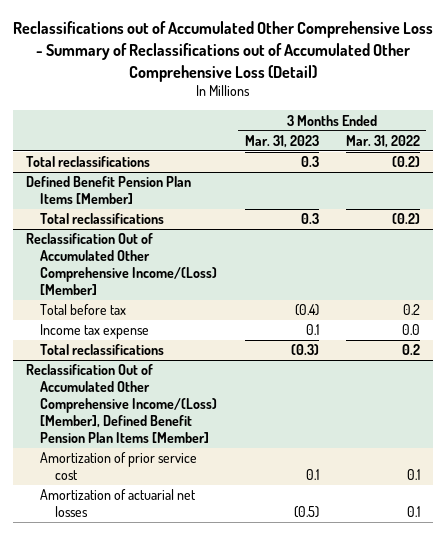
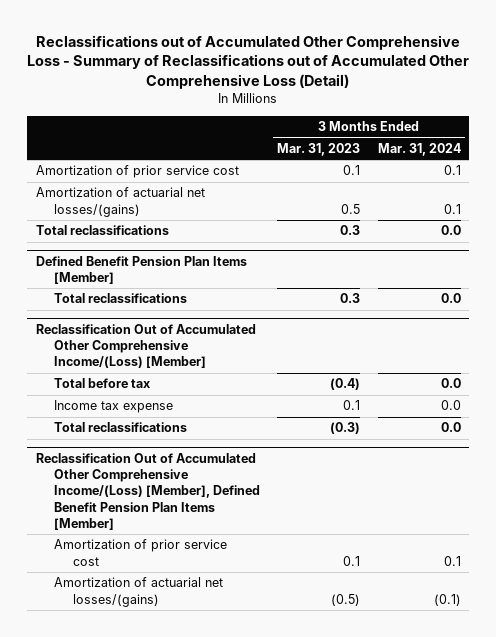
- | 3 Months Ended Mar. 31, 2023 | 3 Months Ended Mar. 31, 2022
+ | 3 Months Ended Mar. 31, 2023 | 3 Months Ended Mar. 31, 2024
+ Amortization of prior service cost | 0.1 | 0.1
+ Amortization of actuarial net losses/(gains) | 0.5 | 0.1
@ Reclassification Out of Accumulated Other Comprehensive Income/(Loss) [Member], Defined Benefit Pension Plan Items [Member]
- Amortization of actuarial net losses | (0.5) | 0.1
+ Amortization of actuarial net losses/(gains) | (0.5) | (0.1)

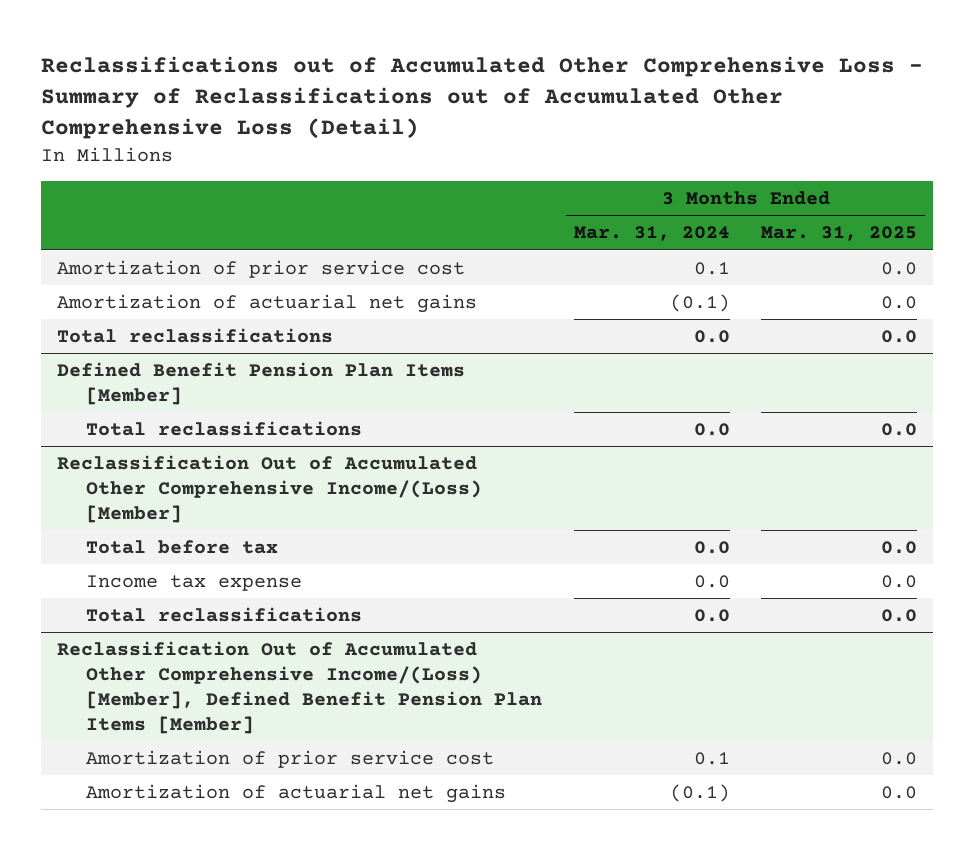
- | 3 Months Ended Mar. 31, 2023 | 3 Months Ended Mar. 31, 2024
+ | 3 Months Ended Mar. 31, 2024 | 3 Months Ended Mar. 31, 2025
- Amortization of actuarial net losses/(gains) | 0.5 | 0.1
+ Amortization of actuarial net gains | (0.1) | 0.0
@ Reclassification Out of Accumulated Other Comprehensive Income/(Loss) [Member], Defined Benefit Pension Plan Items [Member]
- Amortization of actuarial net losses/(gains) | (0.5) | (0.1)
+ Amortization of actuarial net gains | (0.1) | 0.0

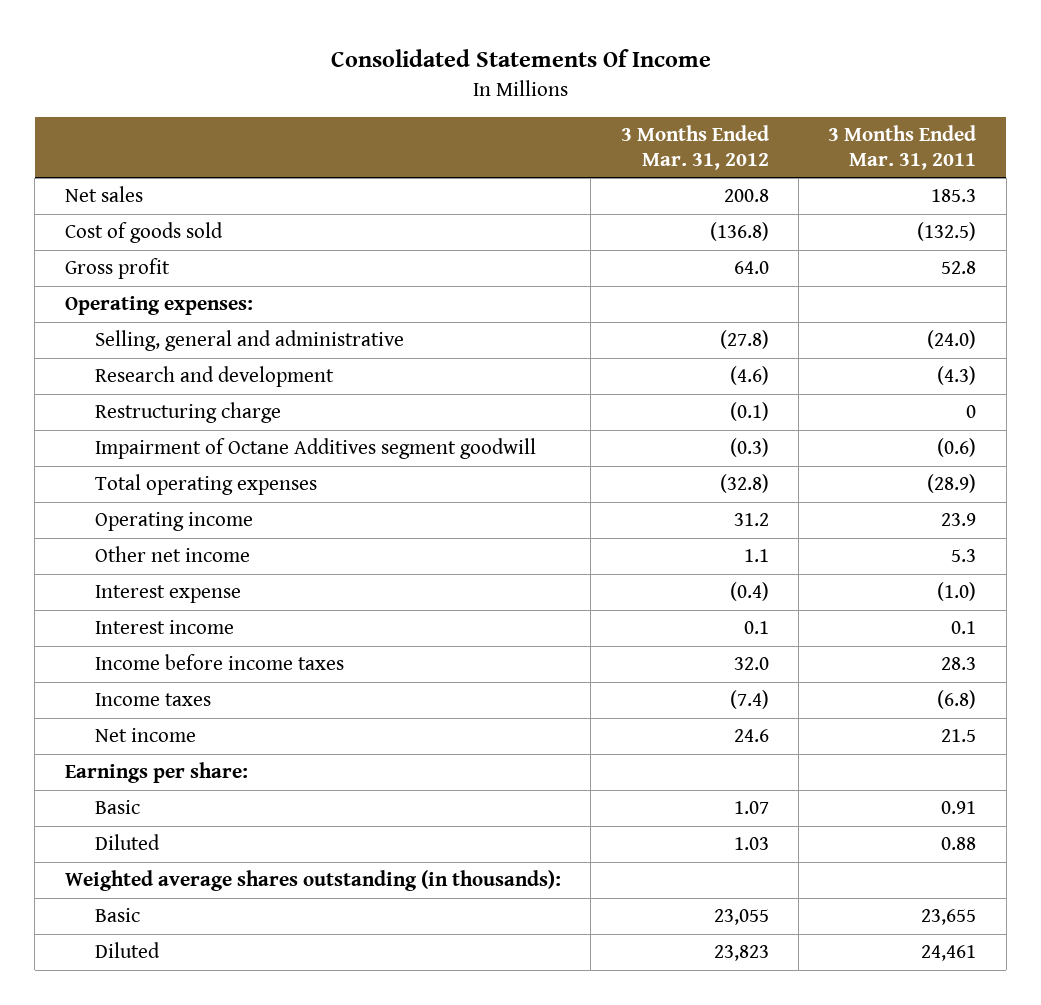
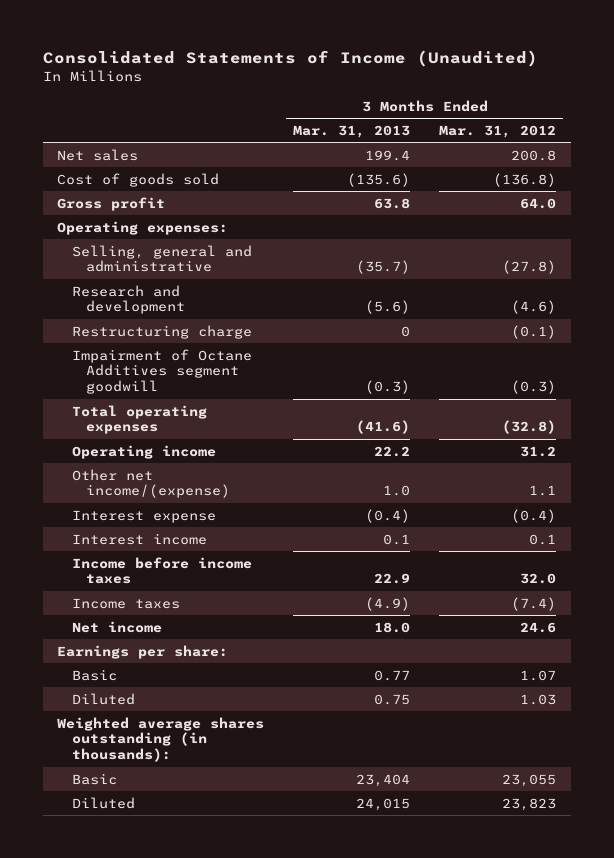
- Consolidated Statements Of Income
+ Consolidated Statements of Income (Unaudited)
- | 3 Months Ended Mar. 31, 2012 | 3 Months Ended Mar. 31, 2011
+ | 3 Months Ended Mar. 31, 2013 | 3 Months Ended Mar. 31, 2012
- Other net income | 1.1 | 5.3
+ Other net income/(expense) | 1.0 | 1.1

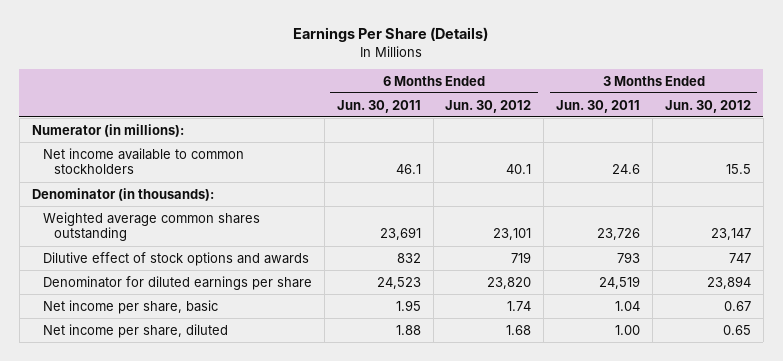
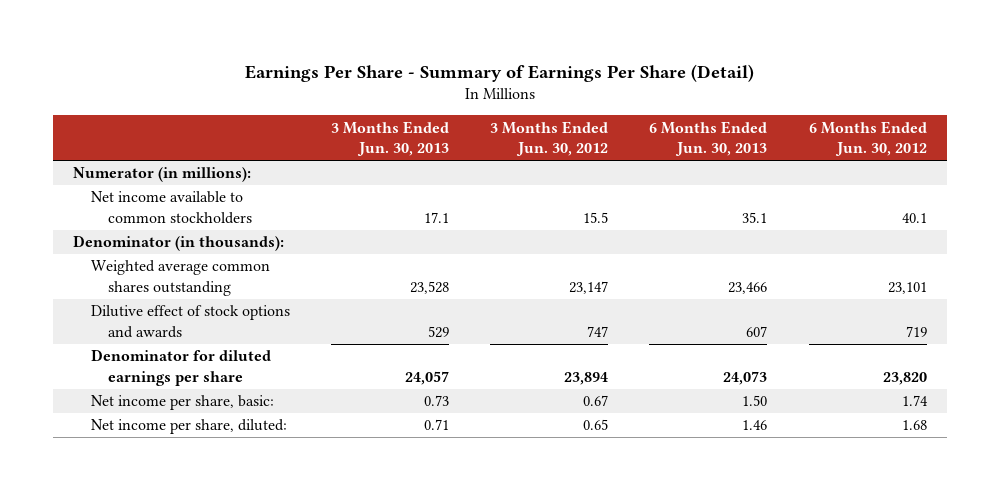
- Earnings Per Share (Details)
+ Earnings Per Share - Summary of Earnings Per Share (Detail)
- | 6 Months Ended Jun. 30, 2011 | 6 Months Ended Jun. 30, 2012 | 3 Months Ended Jun. 30, 2011 | 3 Months Ended Jun. 30, 2012
+ | 3 Months Ended Jun. 30, 2013 | 3 Months Ended Jun. 30, 2012 | 6 Months Ended Jun. 30, 2013 | 6 Months Ended Jun. 30, 2012
- Net income per share, basic | 1.95 | 1.74 | 1.04 | 0.67
- Net income per share, diluted | 1.88 | 1.68 | 1.00 | 0.65
+ Net income per share, basic: | 0.73 | 0.67 | 1.50 | 1.74
+ Net income per share, diluted: | 0.71 | 0.65 | 1.46 | 1.68

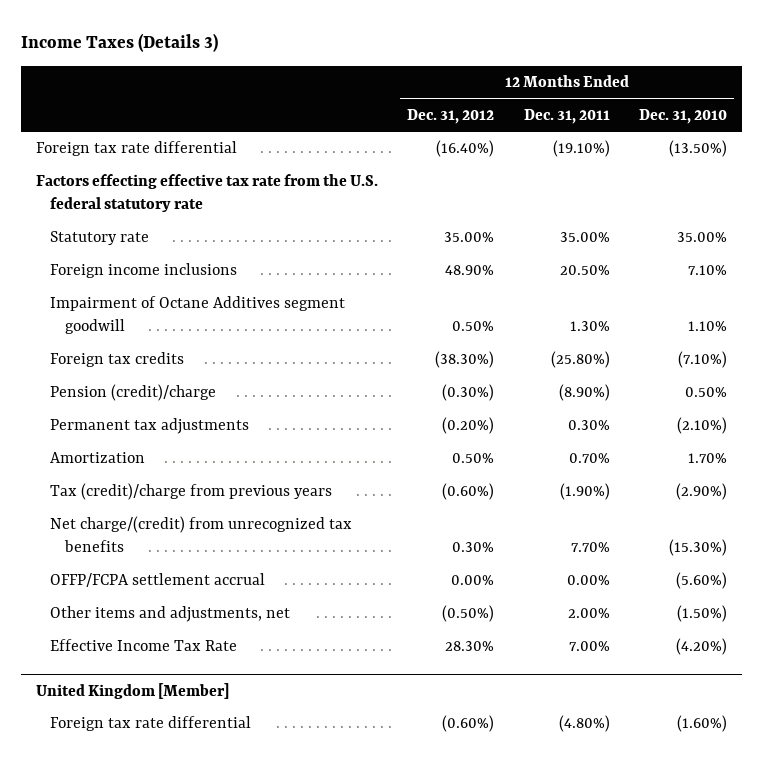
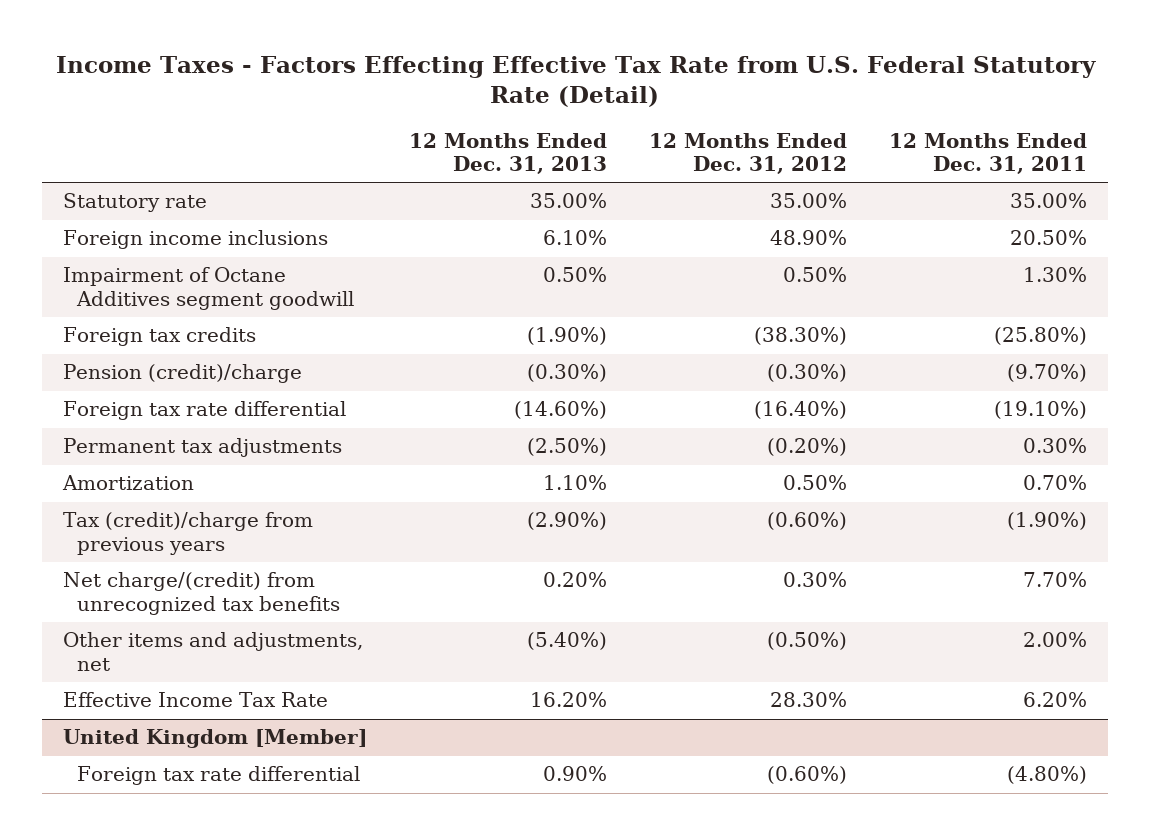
- Income Taxes (Details 3)
+ Income Taxes - Factors Effecting Effective Tax Rate from U.S. Federal Statutory Rate (Detail)
- | 12 Months Ended Dec. 31, 2012 | 12 Months Ended Dec. 31, 2011 | 12 Months Ended Dec. 31, 2010
+ | 12 Months Ended Dec. 31, 2013 | 12 Months Ended Dec. 31, 2012 | 12 Months Ended Dec. 31, 2011
- Factors effecting effective tax rate from the U.S. federal statutory rate
- Pension (credit)/charge | (0.30%) | (8.90%) | 0.50%
+ Pension (credit)/charge | (0.30%) | (0.30%) | (9.70%)
moved down: Foreign tax rate differential | (14.60%) | (16.40%) | (19.10%)
- OFFP/FCPA settlement accrual | 0.00% | 0.00% | (5.60%)
- Effective Income Tax Rate | 28.30% | 7.00% | (4.20%)
+ Effective Income Tax Rate | 16.20% | 28.30% | 6.20%

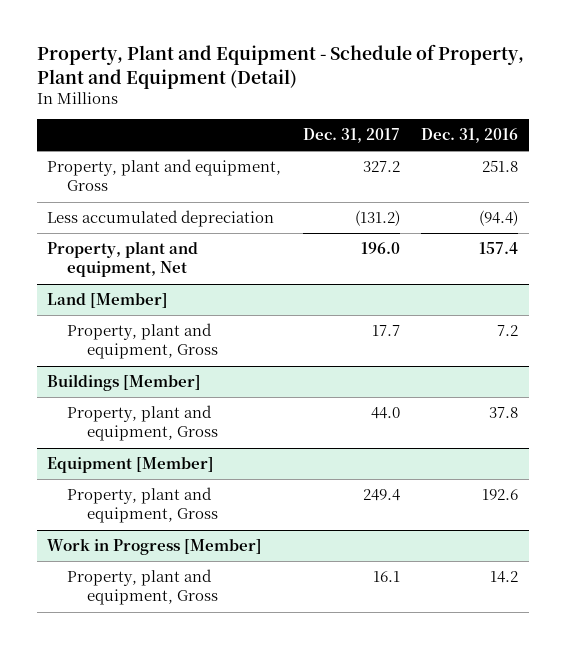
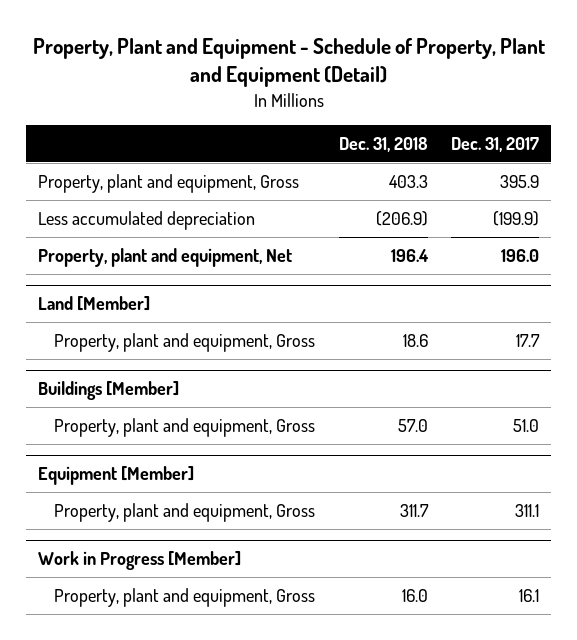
- | Dec. 31, 2017 | Dec. 31, 2016
+ | Dec. 31, 2018 | Dec. 31, 2017
- Property, plant and equipment, Gross | 327.2 | 251.8
- Less accumulated depreciation | (131.2) | (94.4)
+ Property, plant and equipment, Gross | 403.3 | 395.9
+ Less accumulated depreciation | (206.9) | (199.9)
@ Buildings [Member]
- Property, plant and equipment, Gross | 44.0 | 37.8
+ Property, plant and equipment, Gross | 57.0 | 51.0
@ Equipment [Member]
- Property, plant and equipment, Gross | 249.4 | 192.6
+ Property, plant and equipment, Gross | 311.7 | 311.1

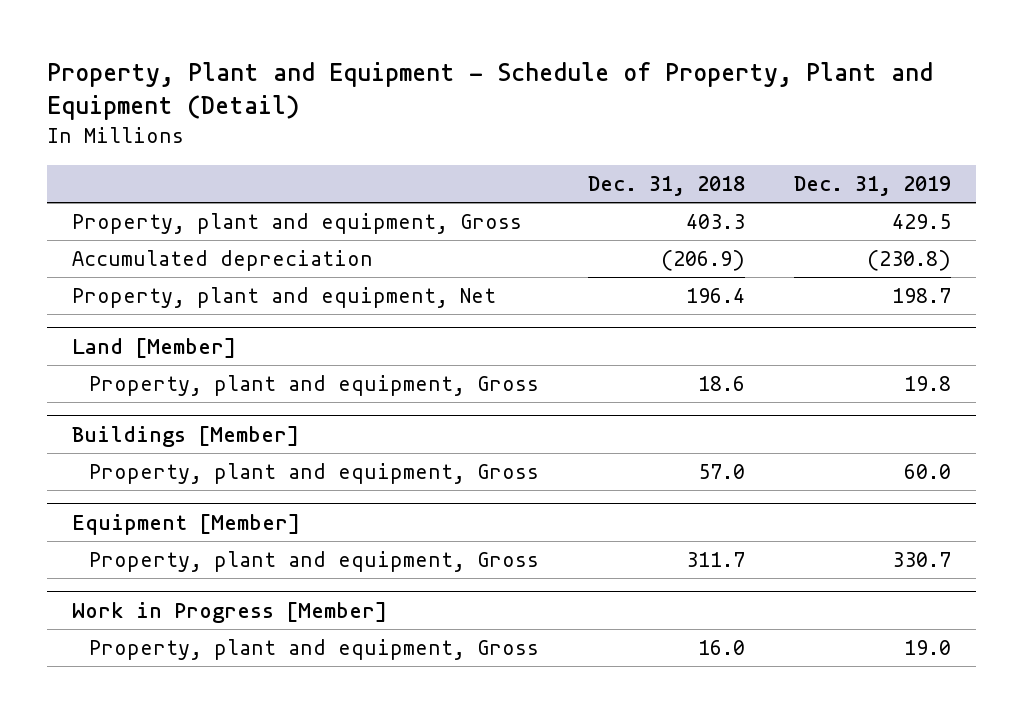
- | Dec. 31, 2018 | Dec. 31, 2017
+ | Dec. 31, 2018 | Dec. 31, 2019
- Less accumulated depreciation | (206.9) | (199.9)
+ Accumulated depreciation | (206.9) | (230.8)

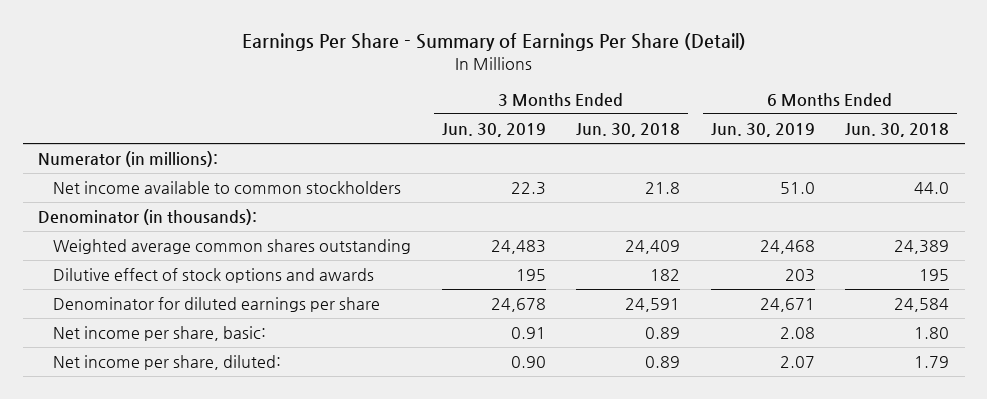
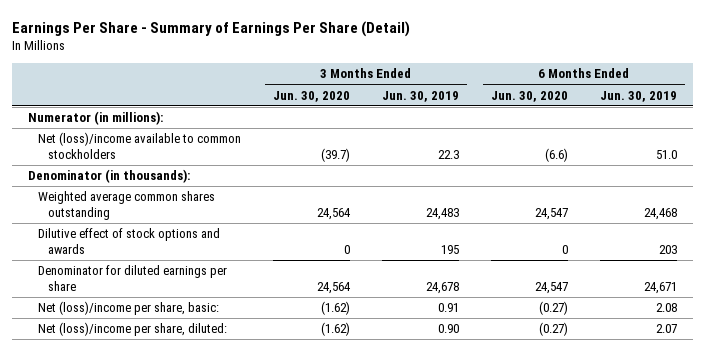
- | 3 Months Ended Jun. 30, 2019 | 3 Months Ended Jun. 30, 2018 | 6 Months Ended Jun. 30, 2019 | 6 Months Ended Jun. 30, 2018
+ | 3 Months Ended Jun. 30, 2020 | 3 Months Ended Jun. 30, 2019 | 6 Months Ended Jun. 30, 2020 | 6 Months Ended Jun. 30, 2019
- Net income available to common stockholders | 22.3 | 21.8 | 51.0 | 44.0
+ Net (loss)/income available to common stockholders | (39.7) | 22.3 | (6.6) | 51.0
- Net income per share, basic: | 0.91 | 0.89 | 2.08 | 1.80
- Net income per share, diluted: | 0.90 | 0.89 | 2.07 | 1.79
+ Net (loss)/income per share, basic: | (1.62) | 0.91 | (0.27) | 2.08
+ Net (loss)/income per share, diluted: | (1.62) | 0.90 | (0.27) | 2.07

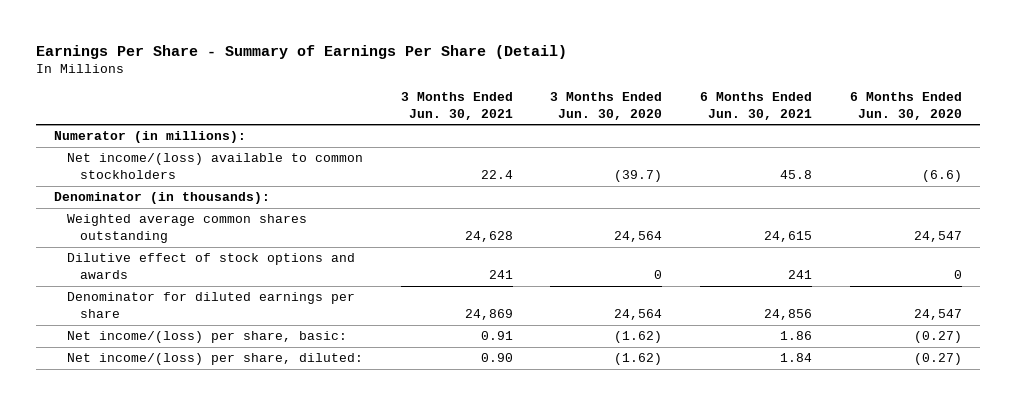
- | 3 Months Ended Jun. 30, 2020 | 3 Months Ended Jun. 30, 2019 | 6 Months Ended Jun. 30, 2020 | 6 Months Ended Jun. 30, 2019
+ | 3 Months Ended Jun. 30, 2021 | 3 Months Ended Jun. 30, 2020 | 6 Months Ended Jun. 30, 2021 | 6 Months Ended Jun. 30, 2020
- Net (loss)/income available to common stockholders | (39.7) | 22.3 | (6.6) | 51.0
+ Net income/(loss) available to common stockholders | 22.4 | (39.7) | 45.8 | (6.6)
- Net (loss)/income per share, basic: | (1.62) | 0.91 | (0.27) | 2.08
- Net (loss)/income per share, diluted: | (1.62) | 0.90 | (0.27) | 2.07
+ Net income/(loss) per share, basic: | 0.91 | (1.62) | 1.86 | (0.27)
+ Net income/(loss) per share, diluted: | 0.90 | (1.62) | 1.84 | (0.27)

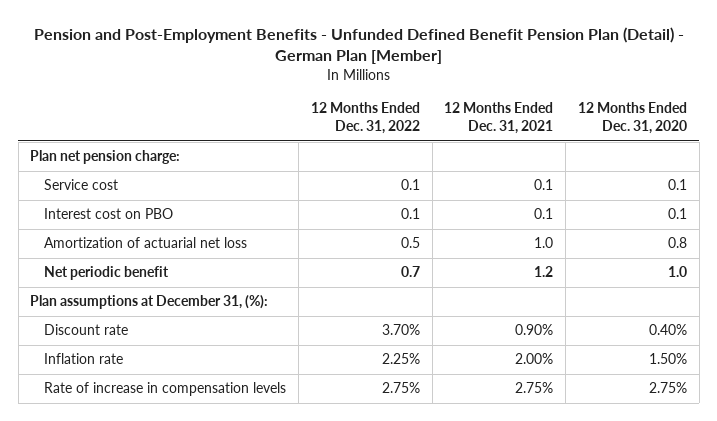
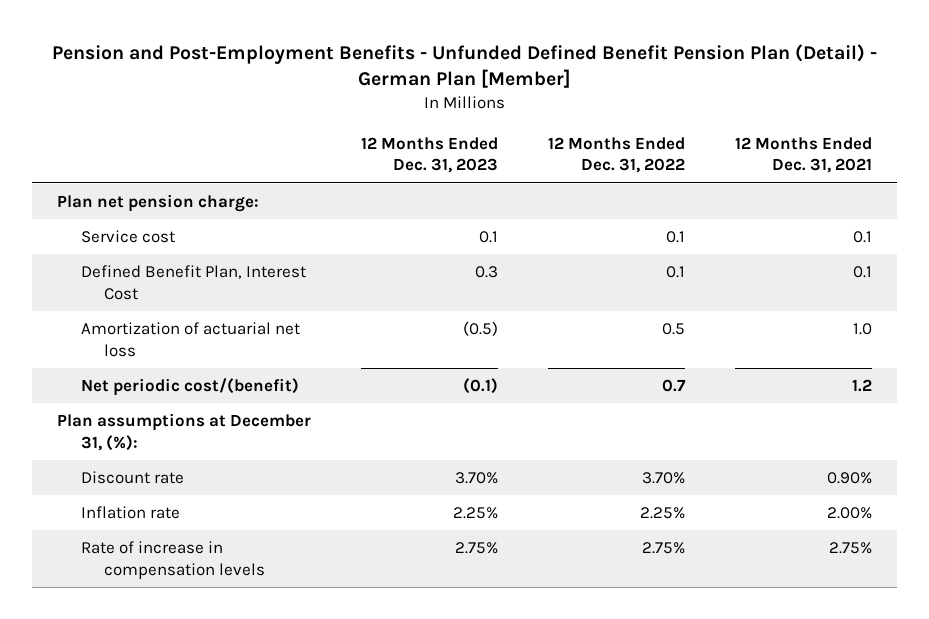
- | 12 Months Ended Dec. 31, 2022 | 12 Months Ended Dec. 31, 2021 | 12 Months Ended Dec. 31, 2020
+ | 12 Months Ended Dec. 31, 2023 | 12 Months Ended Dec. 31, 2022 | 12 Months Ended Dec. 31, 2021
- Interest cost on PBO | 0.1 | 0.1 | 0.1
+ Defined Benefit Plan, Interest Cost | 0.3 | 0.1 | 0.1
- Net periodic benefit | 0.7 | 1.2 | 1.0
+ Net periodic cost/(benefit) | (0.1) | 0.7 | 1.2

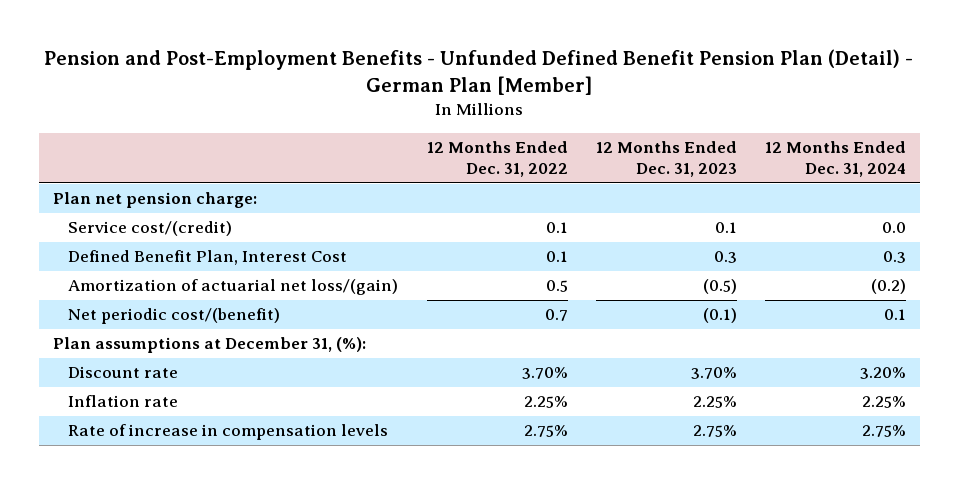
- | 12 Months Ended Dec. 31, 2023 | 12 Months Ended Dec. 31, 2022 | 12 Months Ended Dec. 31, 2021
+ | 12 Months Ended Dec. 31, 2022 | 12 Months Ended Dec. 31, 2023 | 12 Months Ended Dec. 31, 2024
- Service cost | 0.1 | 0.1 | 0.1
+ Service cost/(credit) | 0.1 | 0.1 | 0.0
- Amortization of actuarial net loss | (0.5) | 0.5 | 1.0
+ Amortization of actuarial net loss/(gain) | 0.5 | (0.5) | (0.2)

